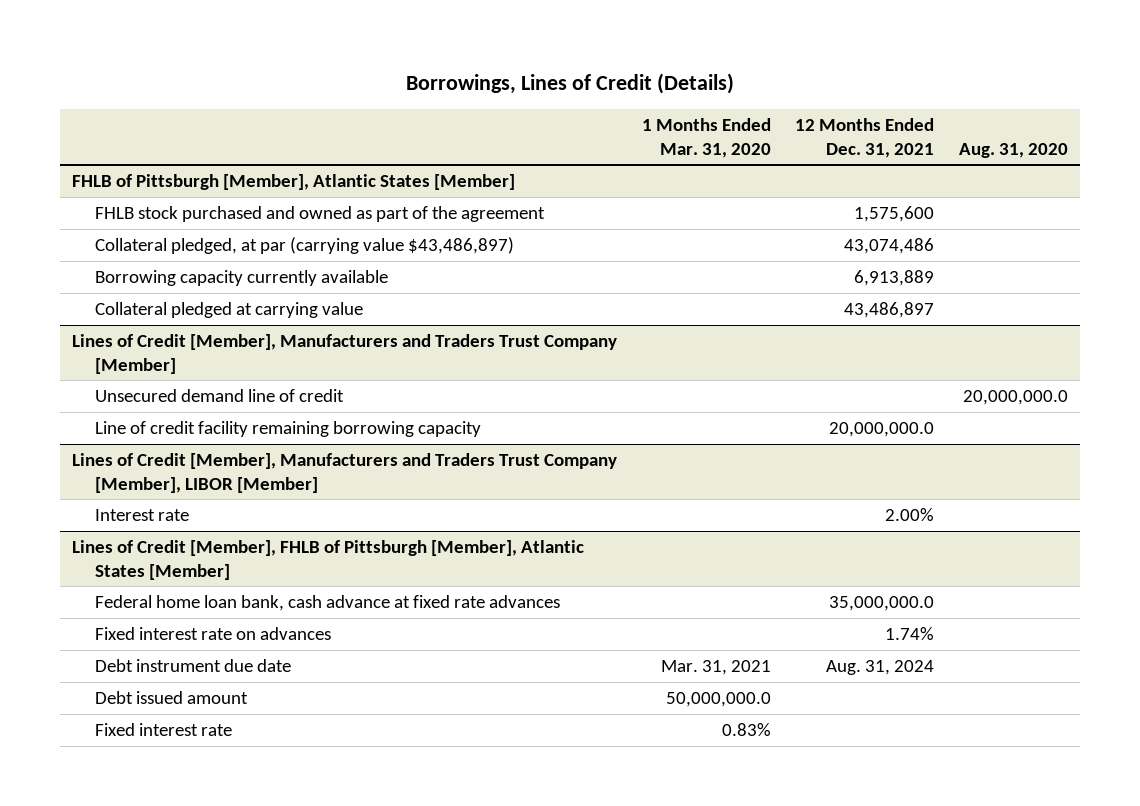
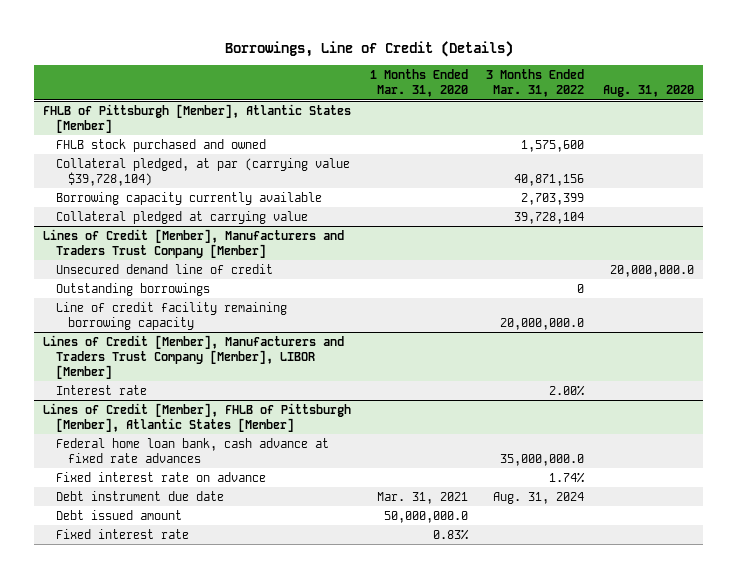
- Borrowings, Lines of Credit (Details)
+ Borrowings, Line of Credit (Details)
- | 1 Months Ended Mar. 31, 2020 | 12 Months Ended Dec. 31, 2021 | Aug. 31, 2020
+ | 1 Months Ended Mar. 31, 2020 | 3 Months Ended Mar. 31, 2022 | Aug. 31, 2020
@ FHLB of Pittsburgh [Member], Atlantic States [Member]
- FHLB stock purchased and owned as part of the agreement | | 1,575,600 |
- Collateral pledged, at par (carrying value $43,486,897) | | 43,074,486 |
+ FHLB stock purchased and owned | | 1,575,600 |
+ Collateral pledged, at par (carrying value $39,728,104) | | 40,871,156 |
@ Lines of Credit [Member], Manufacturers and Traders Trust Company [Member]
+ Outstanding borrowings | | 0 |
@ Lines of Credit [Member], FHLB of Pittsburgh [Member], Atlantic States [Member]
- Fixed interest rate on advances | | 1.74% |
+ Fixed interest rate on advance | | 1.74% |

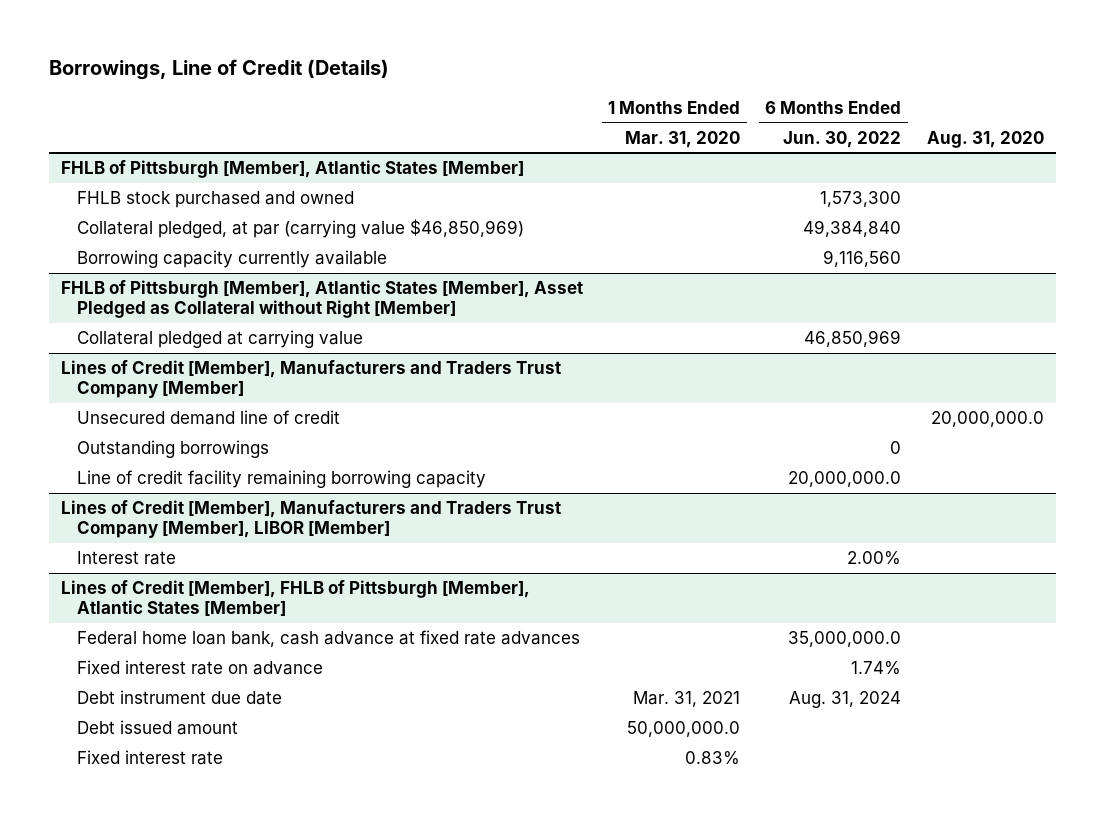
- | 1 Months Ended Mar. 31, 2020 | 3 Months Ended Mar. 31, 2022 | Aug. 31, 2020
+ | 1 Months Ended Mar. 31, 2020 | 6 Months Ended Jun. 30, 2022 | Aug. 31, 2020
@ FHLB of Pittsburgh [Member], Atlantic States [Member]
- Collateral pledged, at par (carrying value $39,728,104) | | 40,871,156 |
+ Collateral pledged, at par (carrying value $46,850,969) | | 49,384,840 |
- Collateral pledged at carrying value | | 39,728,104 |
+ FHLB of Pittsburgh [Member], Atlantic States [Member], Asset Pledged as Collateral without Right [Member]
+ Collateral pledged at carrying value | | 46,850,969 |

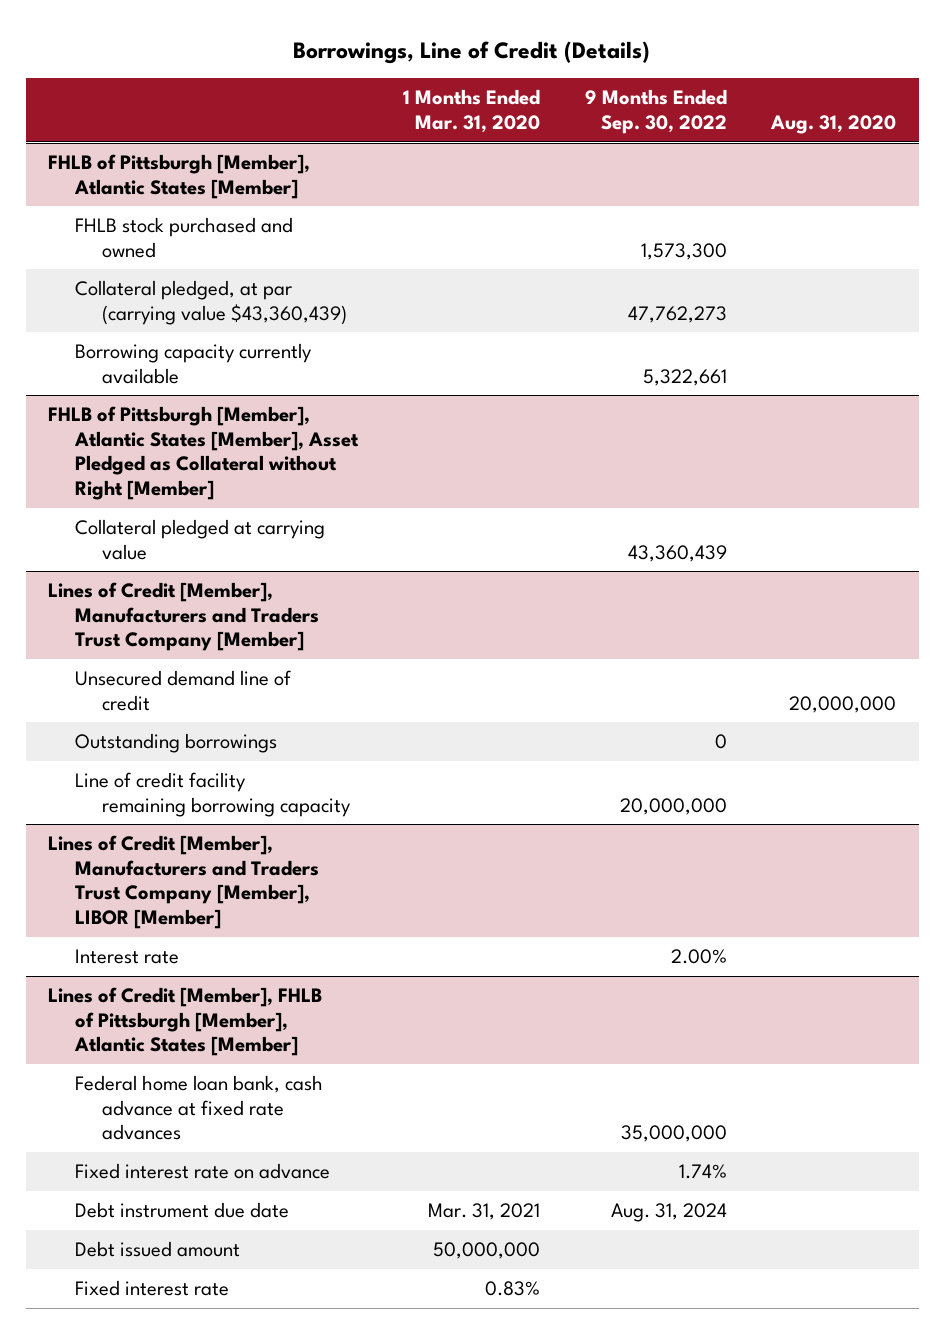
- | 1 Months Ended Mar. 31, 2020 | 6 Months Ended Jun. 30, 2022 | Aug. 31, 2020
+ | 1 Months Ended Mar. 31, 2020 | 9 Months Ended Sep. 30, 2022 | Aug. 31, 2020
@ FHLB of Pittsburgh [Member], Atlantic States [Member]
- Collateral pledged, at par (carrying value $46,850,969) | | 49,384,840 |
+ Collateral pledged, at par (carrying value $43,360,439) | | 47,762,273 |
@ Lines of Credit [Member], Manufacturers and Traders Trust Company [Member]
- Unsecured demand line of credit | | | 20,000,000.0
+ Unsecured demand line of credit | | | 20,000,000
@ Lines of Credit [Member], FHLB of Pittsburgh [Member], Atlantic States [Member]
- Debt issued amount | 50,000,000.0 | |
+ Debt issued amount | 50,000,000 | |

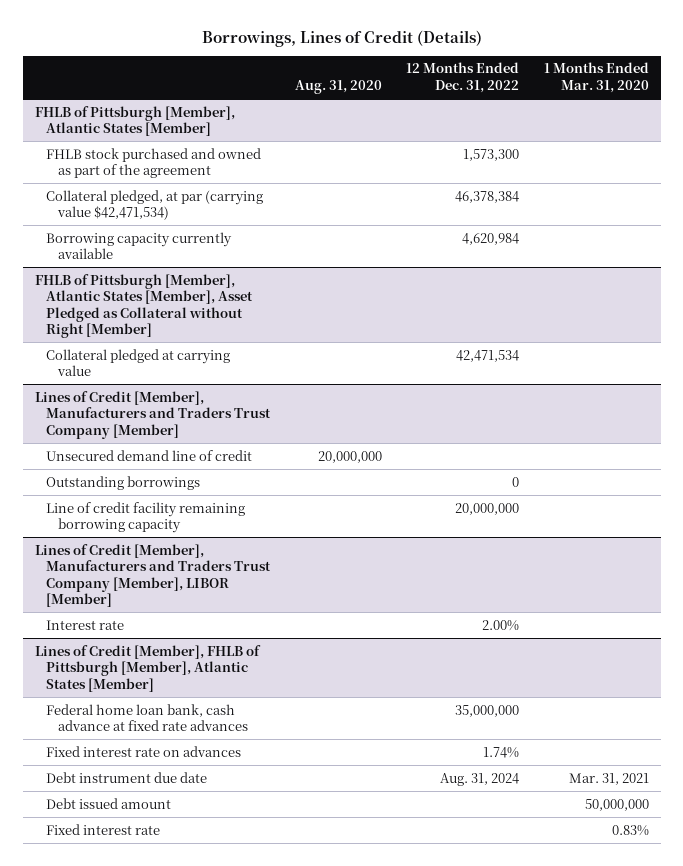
- Borrowings, Line of Credit (Details)
+ Borrowings, Lines of Credit (Details)
- | 1 Months Ended Mar. 31, 2020 | 9 Months Ended Sep. 30, 2022 | Aug. 31, 2020
+ | Aug. 31, 2020 | 12 Months Ended Dec. 31, 2022 | 1 Months Ended Mar. 31, 2020
@ FHLB of Pittsburgh [Member], Atlantic States [Member]
- FHLB stock purchased and owned | | 1,573,300 |
- Collateral pledged, at par (carrying value $43,360,439) | | 47,762,273 |
+ FHLB stock purchased and owned as part of the agreement | | 1,573,300 |
+ Collateral pledged, at par (carrying value $42,471,534) | | 46,378,384 |
@ Lines of Credit [Member], FHLB of Pittsburgh [Member], Atlantic States [Member]
- Fixed interest rate on advance | | 1.74% |
+ Fixed interest rate on advances | | 1.74% |

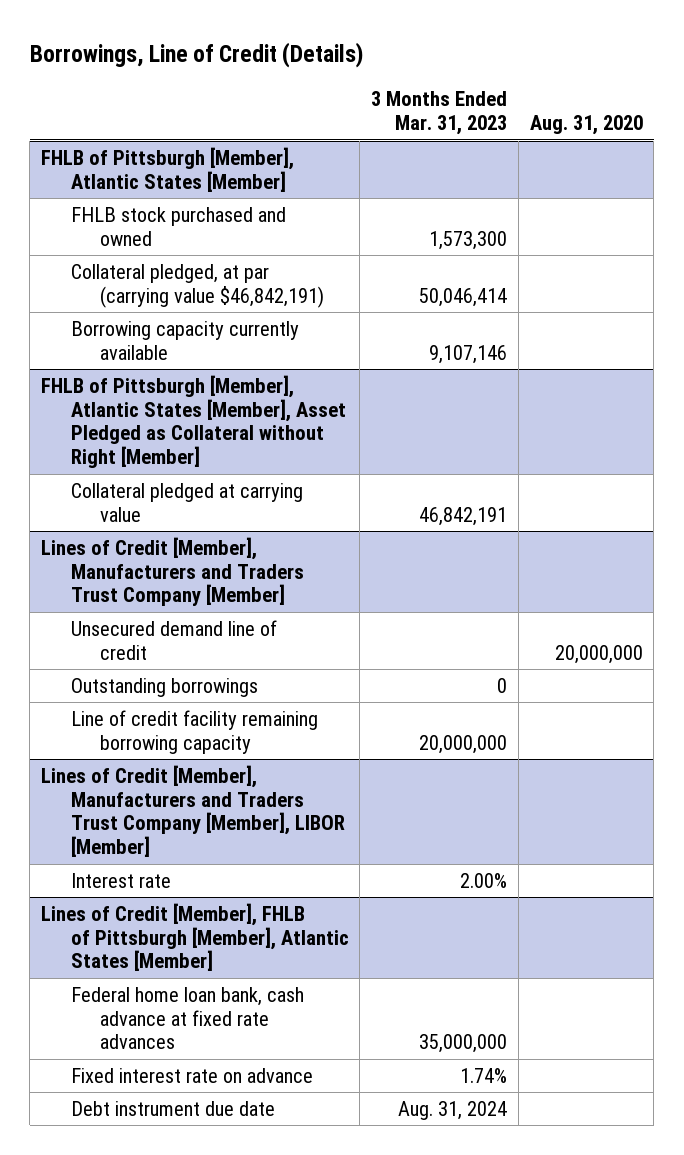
- Borrowings, Lines of Credit (Details)
+ Borrowings, Line of Credit (Details)
- | Aug. 31, 2020 | 12 Months Ended Dec. 31, 2022 | 1 Months Ended Mar. 31, 2020
+ | 3 Months Ended Mar. 31, 2023 | Aug. 31, 2020
@ FHLB of Pittsburgh [Member], Atlantic States [Member]
- FHLB stock purchased and owned as part of the agreement | | 1,573,300 |
- Collateral pledged, at par (carrying value $42,471,534) | | 46,378,384 |
+ FHLB stock purchased and owned | 1,573,300 |
+ Collateral pledged, at par (carrying value $46,842,191) | 50,046,414 |
@ Lines of Credit [Member], FHLB of Pittsburgh [Member], Atlantic States [Member]
- Fixed interest rate on advances | | 1.74% |
+ Fixed interest rate on advance | 1.74% |
- Debt issued amount | | | 50,000,000
- Fixed interest rate | | | 0.83%

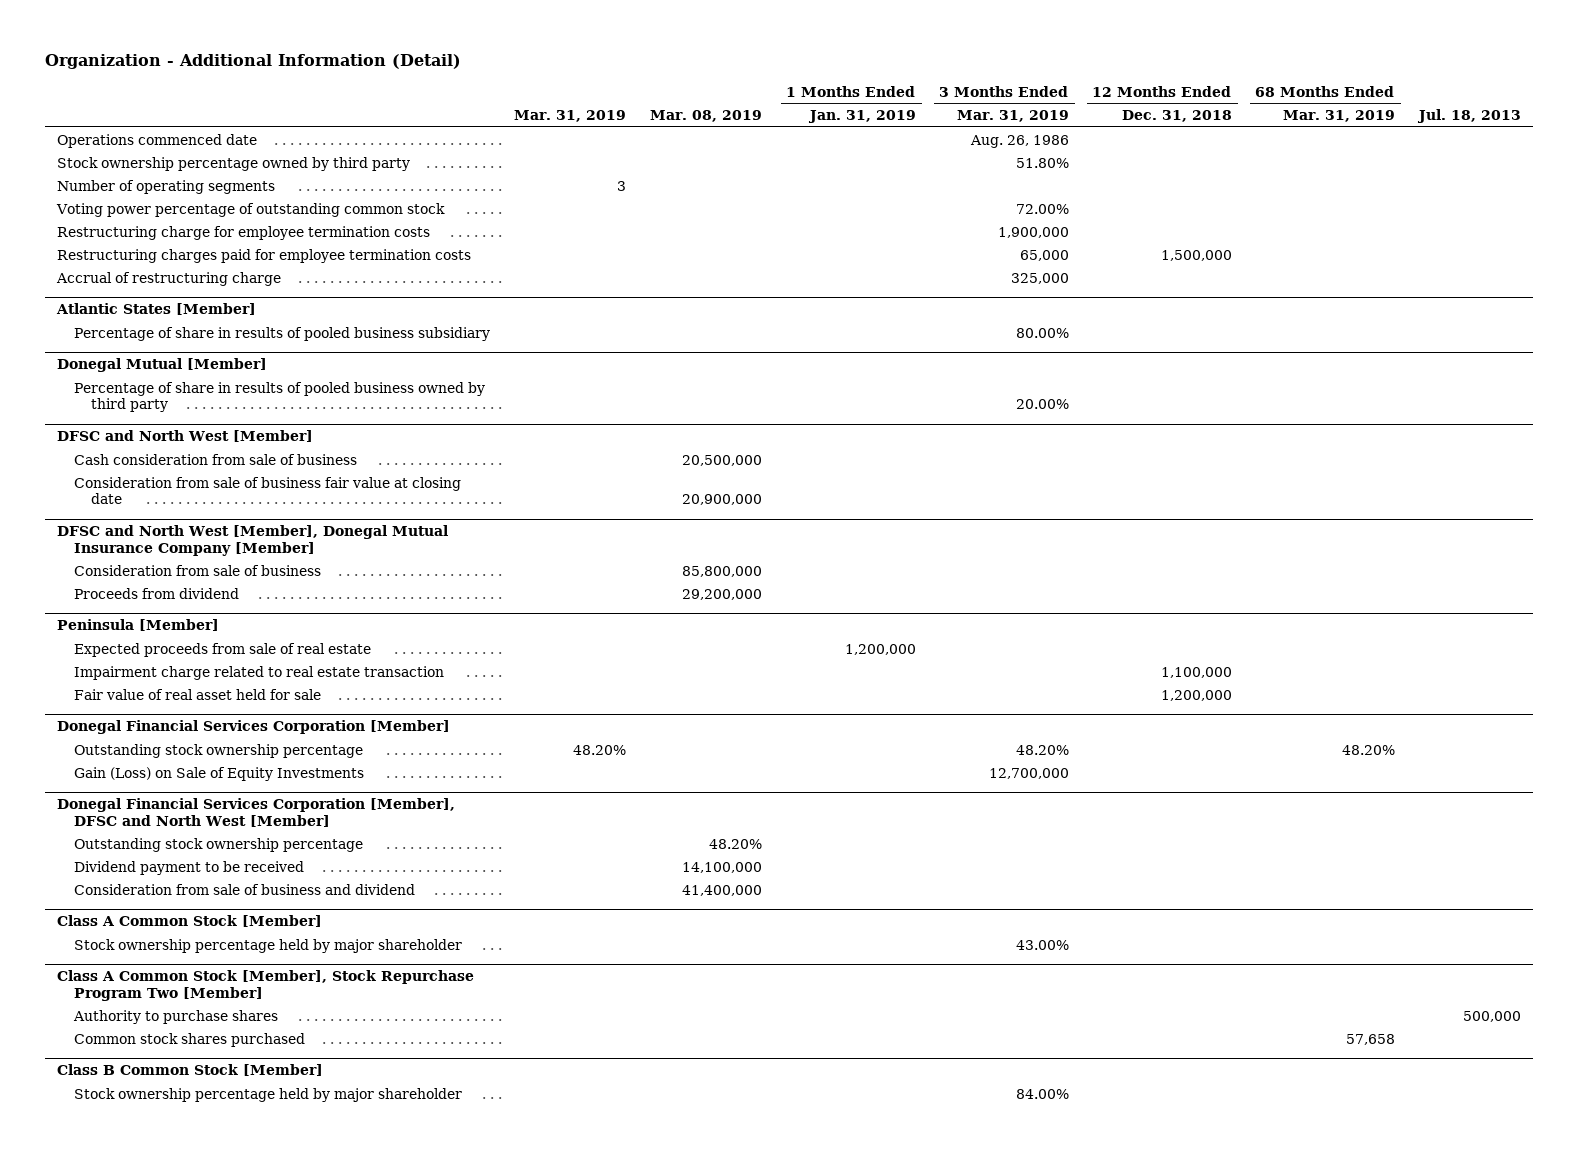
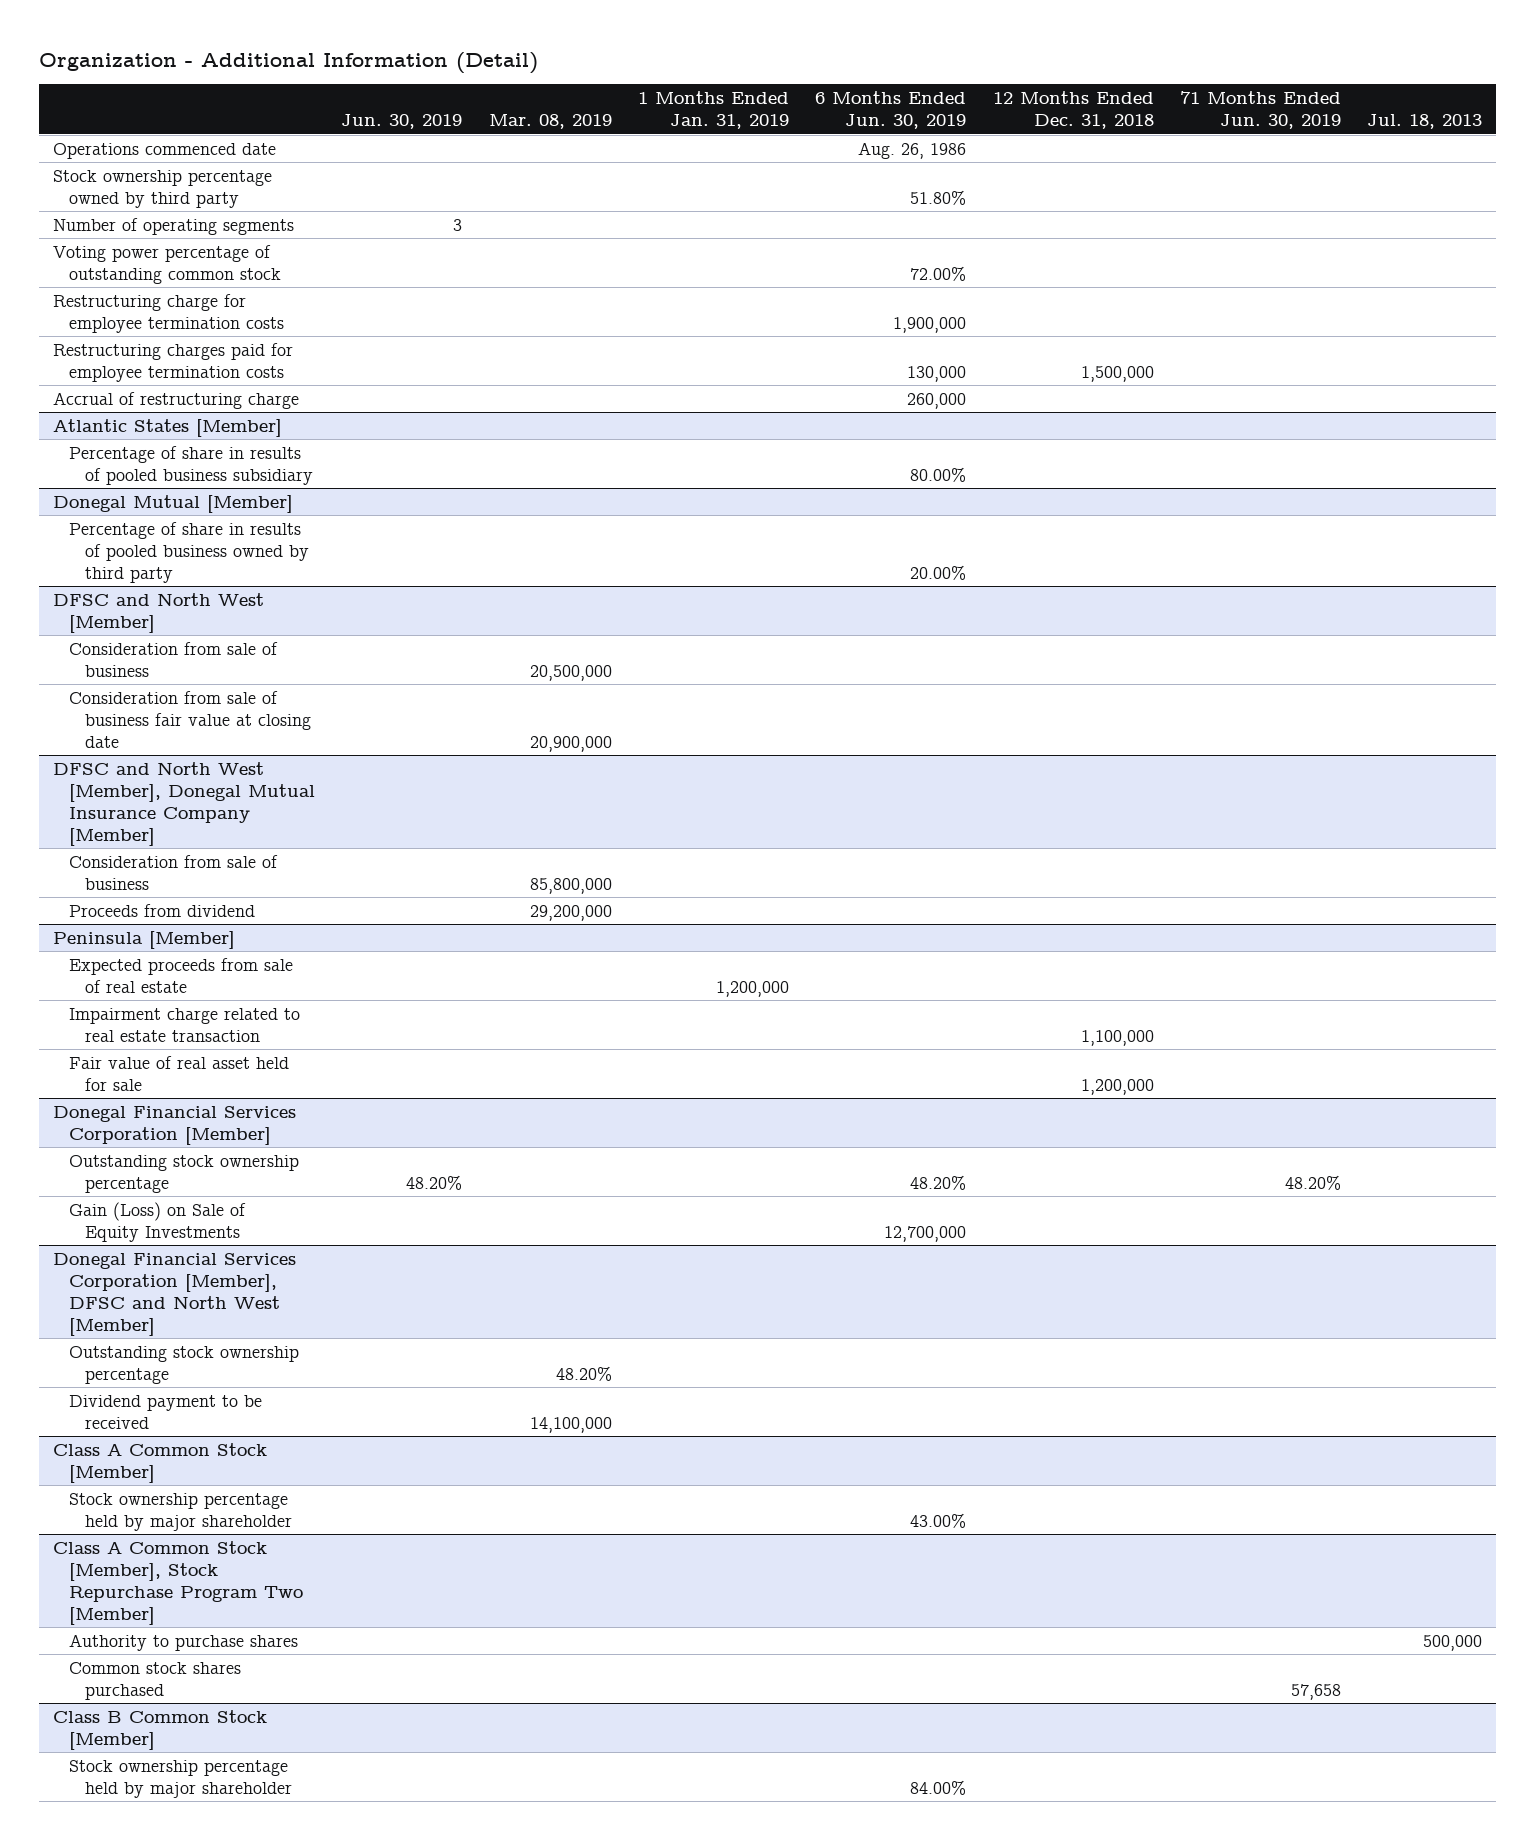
- | Mar. 31, 2019 | Mar. 08, 2019 | 1 Months Ended Jan. 31, 2019 | 3 Months Ended Mar. 31, 2019 | 12 Months Ended Dec. 31, 2018 | 68 Months Ended Mar. 31, 2019 | Jul. 18, 2013
+ | Jun. 30, 2019 | Mar. 08, 2019 | 1 Months Ended Jan. 31, 2019 | 6 Months Ended Jun. 30, 2019 | 12 Months Ended Dec. 31, 2018 | 71 Months Ended Jun. 30, 2019 | Jul. 18, 2013
@ DFSC and North West [Member]
- Cash consideration from sale of business | | 20,500,000 | | | | |
+ Consideration from sale of business | | 20,500,000 | | | | |
@ Donegal Financial Services Corporation [Member], DFSC and North West [Member]
- Consideration from sale of business and dividend | | 41,400,000 | | | | |

